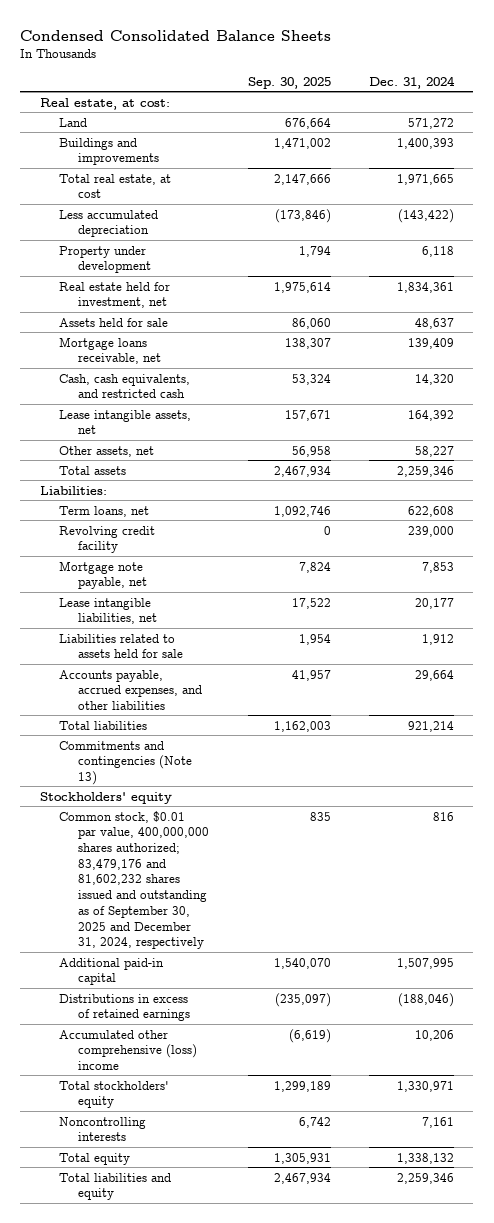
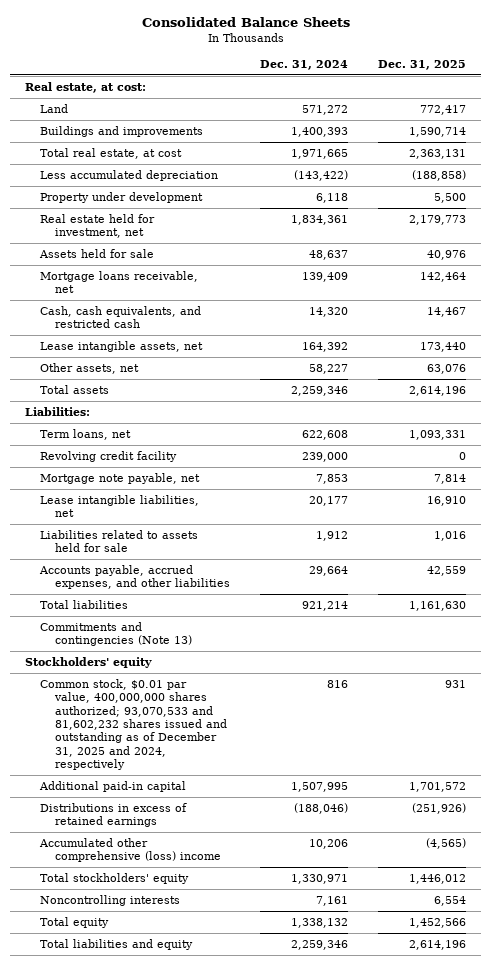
- Condensed Consolidated Balance Sheets
+ Consolidated Balance Sheets
- | Sep. 30, 2025 | Dec. 31, 2024
+ | Dec. 31, 2024 | Dec. 31, 2025
- Common stock, $0.01 par value, 400,000,000 shares authorized; 83,479,176 and 81,602,232 shares issued and outstanding as of September 30, 2025 and December 31, 2024, respectively | 835 | 816
+ Common stock, $0.01 par value, 400,000,000 shares authorized; 93,070,533 and 81,602,232 shares issued and outstanding as of December 31, 2025 and 2024, respectively | 816 | 931

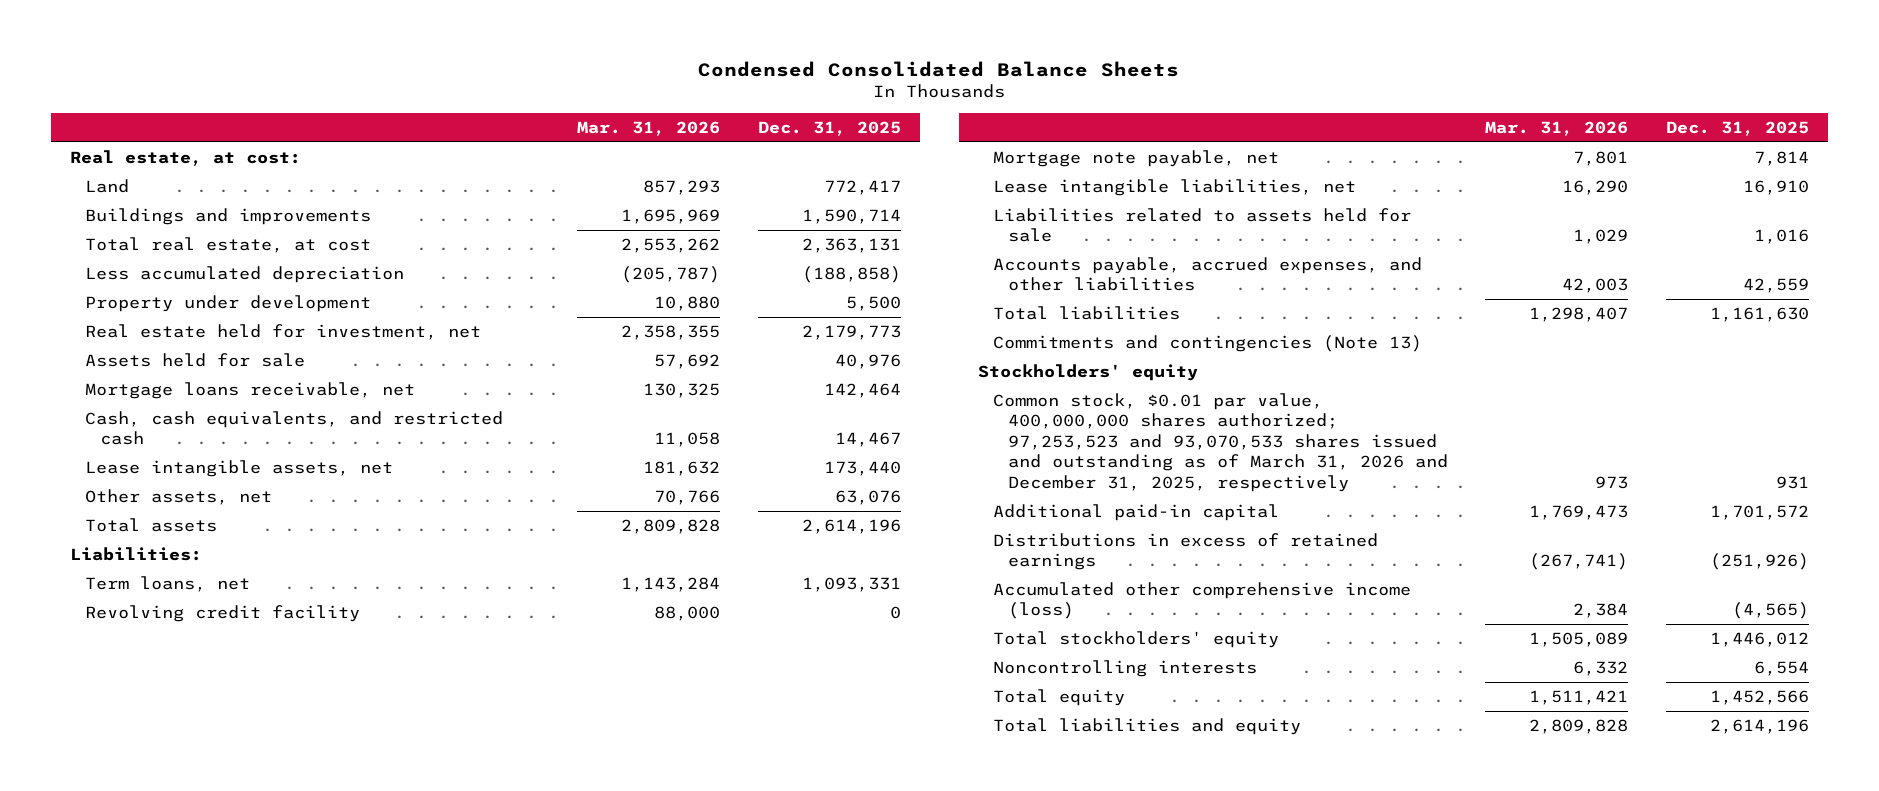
- Consolidated Balance Sheets
+ Condensed Consolidated Balance Sheets
- | Dec. 31, 2024 | Dec. 31, 2025
+ | Mar. 31, 2026 | Dec. 31, 2025
- Common stock, $0.01 par value, 400,000,000 shares authorized; 93,070,533 and 81,602,232 shares issued and outstanding as of December 31, 2025 and 2024, respectively | 816 | 931
+ Common stock, $0.01 par value, 400,000,000 shares authorized; 97,253,523 and 93,070,533 shares issued and outstanding as of March 31, 2026 and December 31, 2025, respectively | 973 | 931
- Accumulated other comprehensive (loss) income | 10,206 | (4,565)
+ Accumulated other comprehensive income (loss) | 2,384 | (4,565)

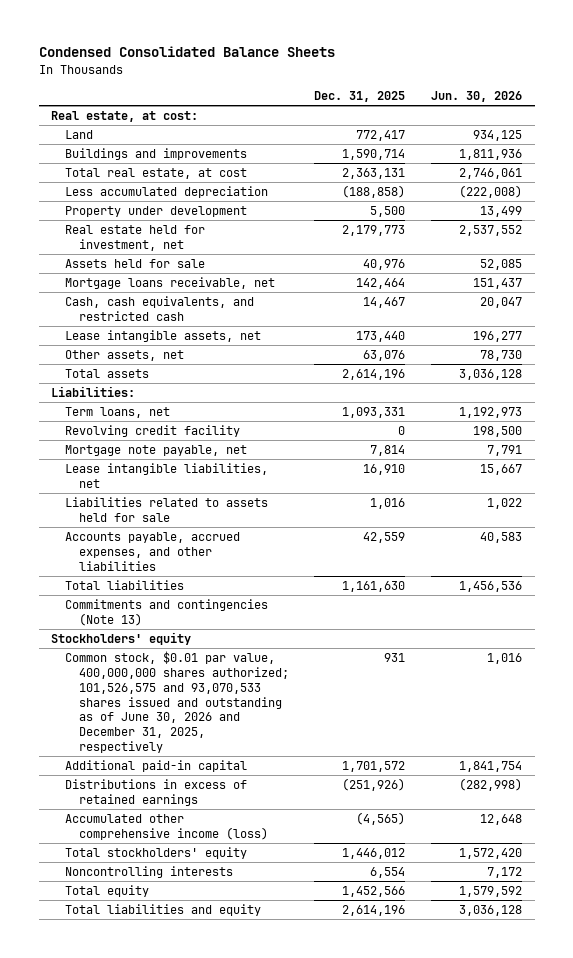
- | Mar. 31, 2026 | Dec. 31, 2025
+ | Dec. 31, 2025 | Jun. 30, 2026
- Common stock, $0.01 par value, 400,000,000 shares authorized; 97,253,523 and 93,070,533 shares issued and outstanding as of March 31, 2026 and December 31, 2025, respectively | 973 | 931
+ Common stock, $0.01 par value, 400,000,000 shares authorized; 101,526,575 and 93,070,533 shares issued and outstanding as of June 30, 2026 and December 31, 2025, respectively | 931 | 1,016

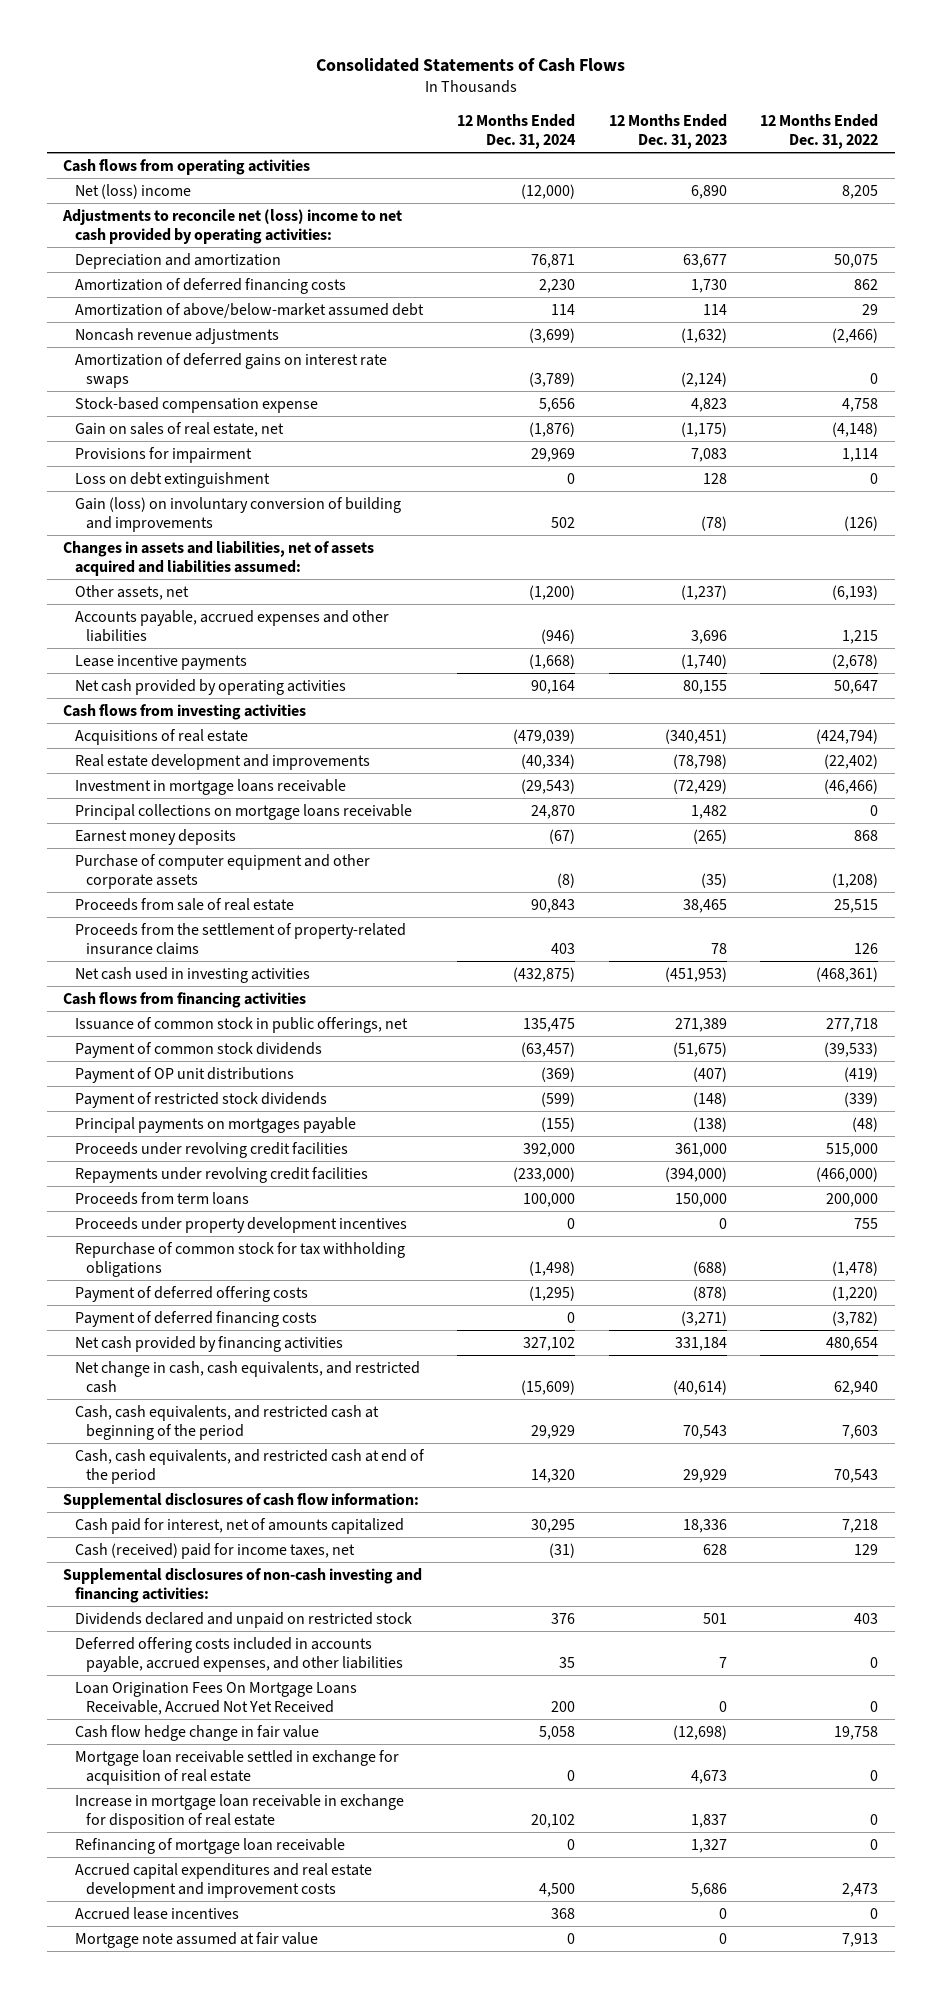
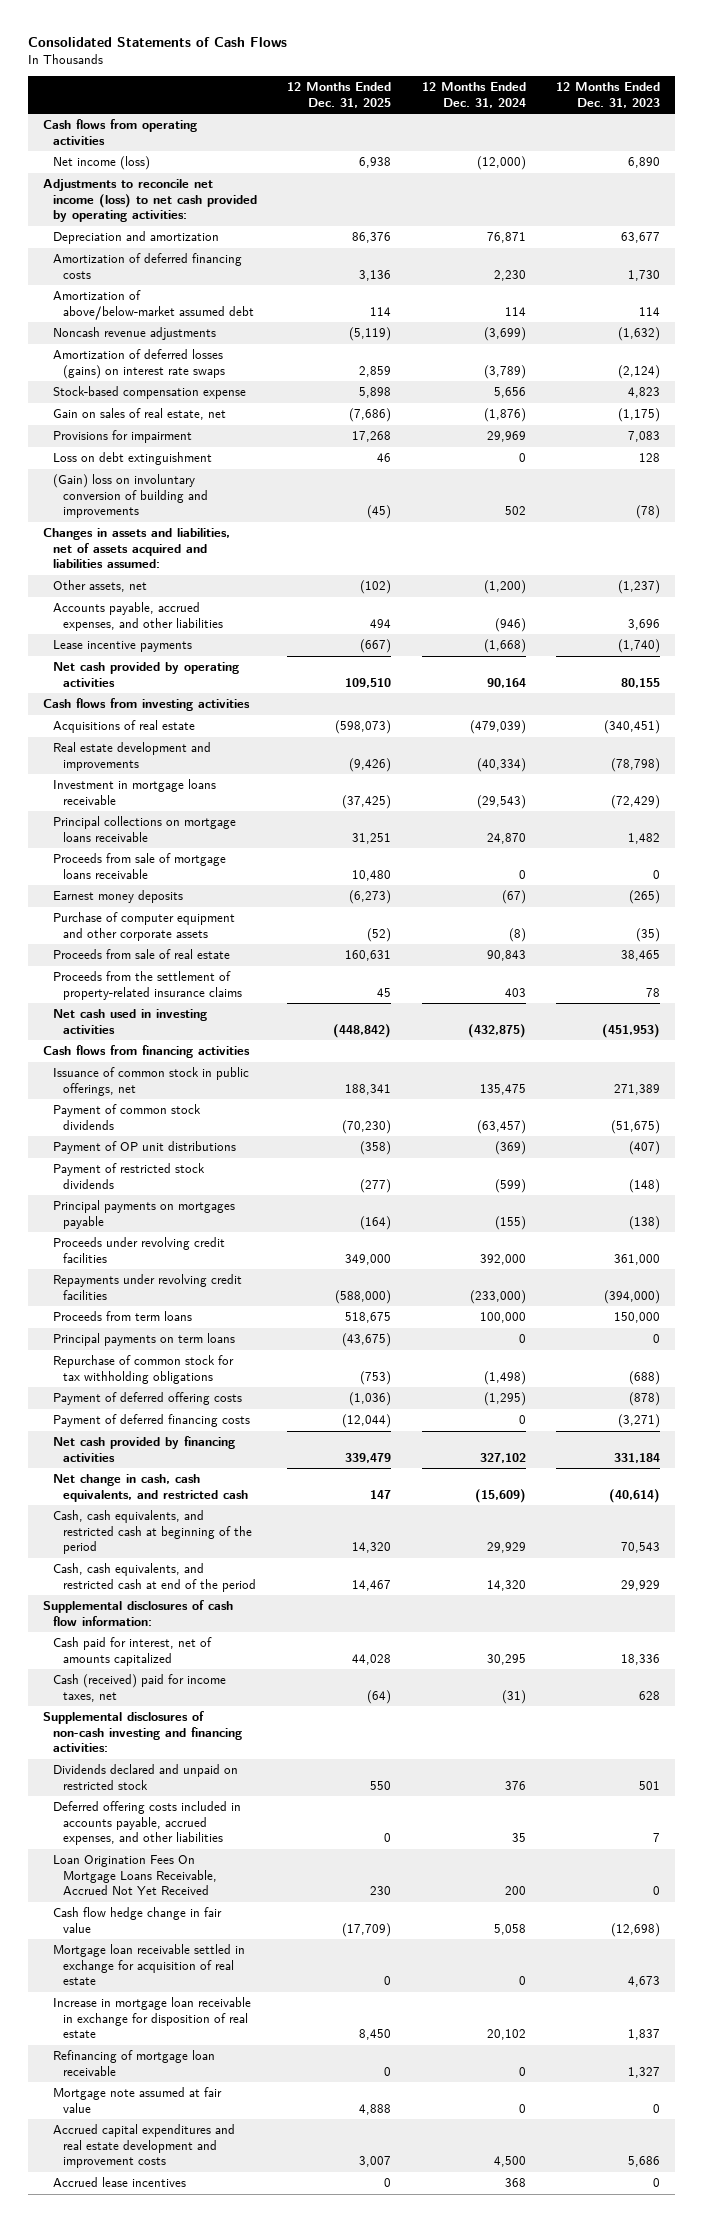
- | 12 Months Ended Dec. 31, 2024 | 12 Months Ended Dec. 31, 2023 | 12 Months Ended Dec. 31, 2022
+ | 12 Months Ended Dec. 31, 2025 | 12 Months Ended Dec. 31, 2024 | 12 Months Ended Dec. 31, 2023
- Net (loss) income | (12,000) | 6,890 | 8,205
- Adjustments to reconcile net (loss) income to net cash provided by operating activities:
+ Net income (loss) | 6,938 | (12,000) | 6,890
+ Adjustments to reconcile net income (loss) to net cash provided by operating activities:
- Amortization of deferred gains on interest rate swaps | (3,789) | (2,124) | 0
+ Amortization of deferred losses (gains) on interest rate swaps | 2,859 | (3,789) | (2,124)
- Gain (loss) on involuntary conversion of building and improvements | 502 | (78) | (126)
+ (Gain) loss on involuntary conversion of building and improvements | (45) | 502 | (78)
- Accounts payable, accrued expenses and other liabilities | (946) | 3,696 | 1,215
+ Accounts payable, accrued expenses, and other liabilities | 494 | (946) | 3,696
+ Proceeds from sale of mortgage loans receivable | 10,480 | 0 | 0
- Proceeds under property development incentives | 0 | 0 | 755
+ Principal payments on term loans | (43,675) | 0 | 0
moved up: Mortgage note assumed at fair value | 4,888 | 0 | 0

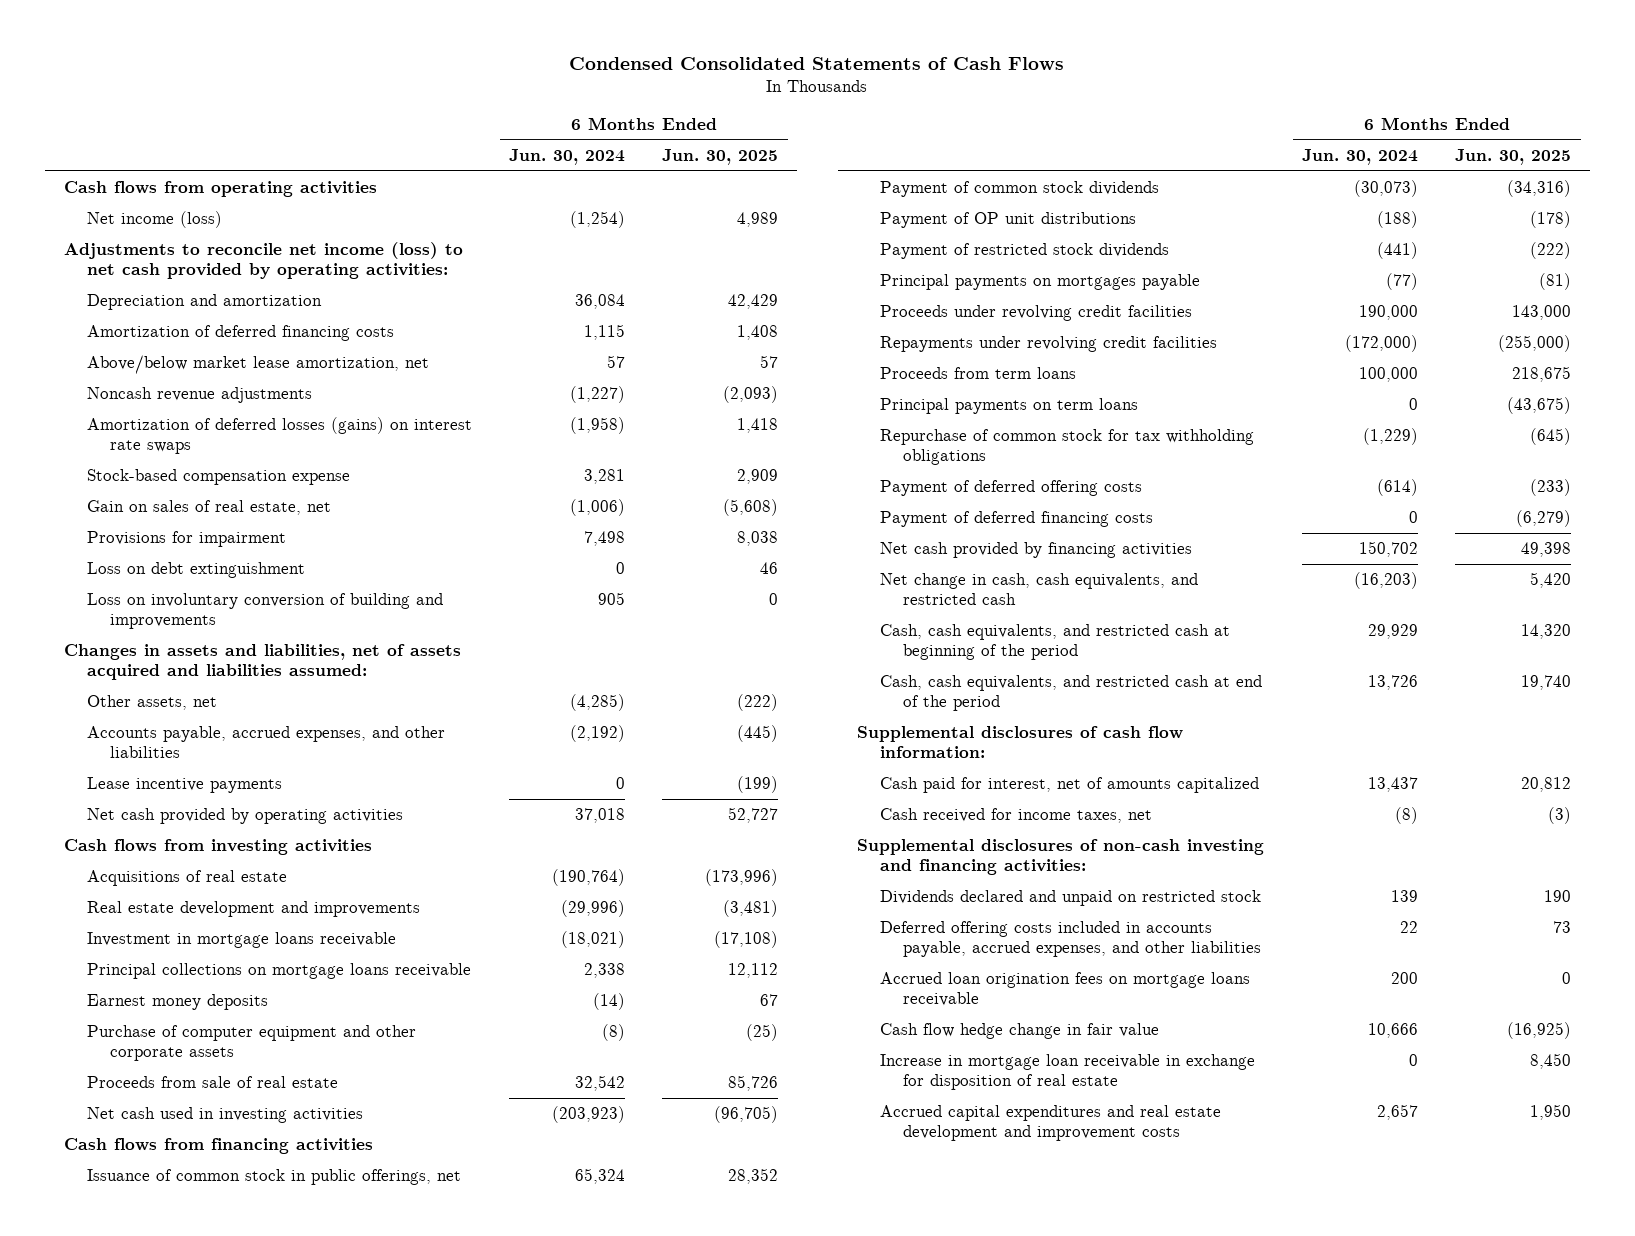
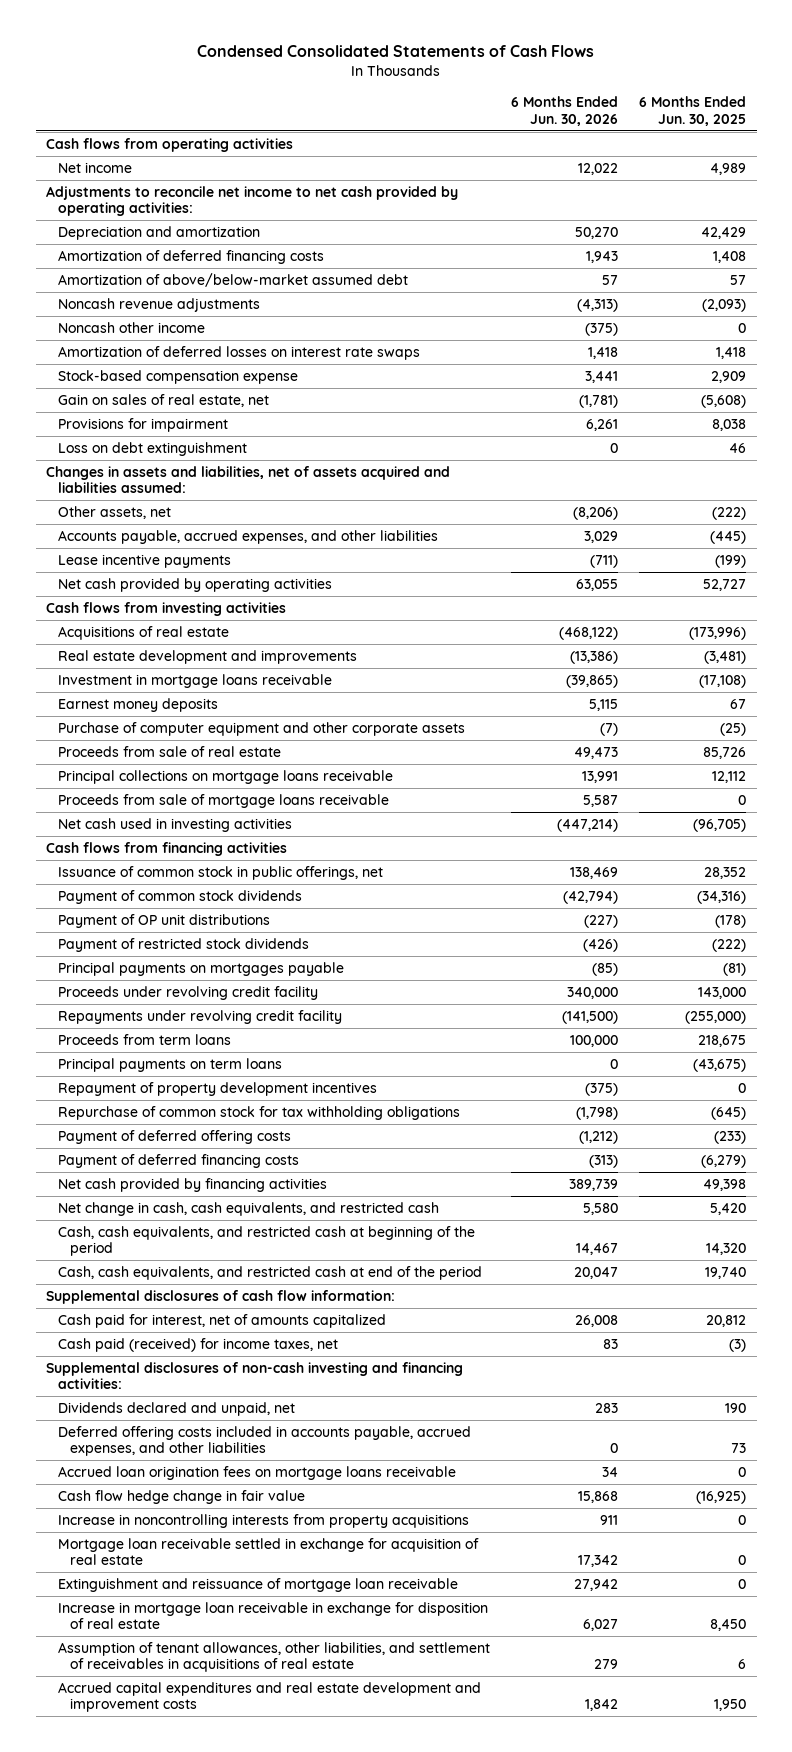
- | 6 Months Ended Jun. 30, 2024 | 6 Months Ended Jun. 30, 2025
+ | 6 Months Ended Jun. 30, 2026 | 6 Months Ended Jun. 30, 2025
- Net income (loss) | (1,254) | 4,989
- Adjustments to reconcile net income (loss) to net cash provided by operating activities:
+ Net income | 12,022 | 4,989
+ Adjustments to reconcile net income to net cash provided by operating activities:
- Above/below market lease amortization, net | 57 | 57
+ Amortization of above/below-market assumed debt | 57 | 57
- Amortization of deferred losses (gains) on interest rate swaps | (1,958) | 1,418
+ Noncash other income | (375) | 0
+ Amortization of deferred losses on interest rate swaps | 1,418 | 1,418
- Loss on involuntary conversion of building and improvements | 905 | 0
moved down: Principal collections on mortgage loans receivable | 13,991 | 12,112
+ Proceeds from sale of mortgage loans receivable | 5,587 | 0
- Proceeds under revolving credit facilities | 190,000 | 143,000
- Repayments under revolving credit facilities | (172,000) | (255,000)
+ Proceeds under revolving credit facility | 340,000 | 143,000
+ Repayments under revolving credit facility | (141,500) | (255,000)
+ Repayment of property development incentives | (375) | 0
- Cash received for income taxes, net | (8) | (3)
+ Cash paid (received) for income taxes, net | 83 | (3)
- Dividends declared and unpaid on restricted stock | 139 | 190
+ Dividends declared and unpaid, net | 283 | 190
+ Increase in noncontrolling interests from property acquisitions | 911 | 0
+ Mortgage loan receivable settled in exchange for acquisition of real estate | 17,342 | 0
+ Extinguishment and reissuance of mortgage loan receivable | 27,942 | 0
+ Assumption of tenant allowances, other liabilities, and settlement of receivables in acquisitions of real estate | 279 | 6

